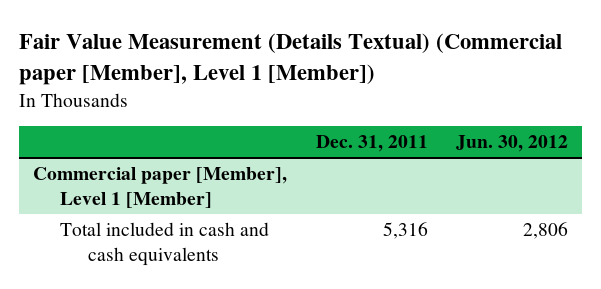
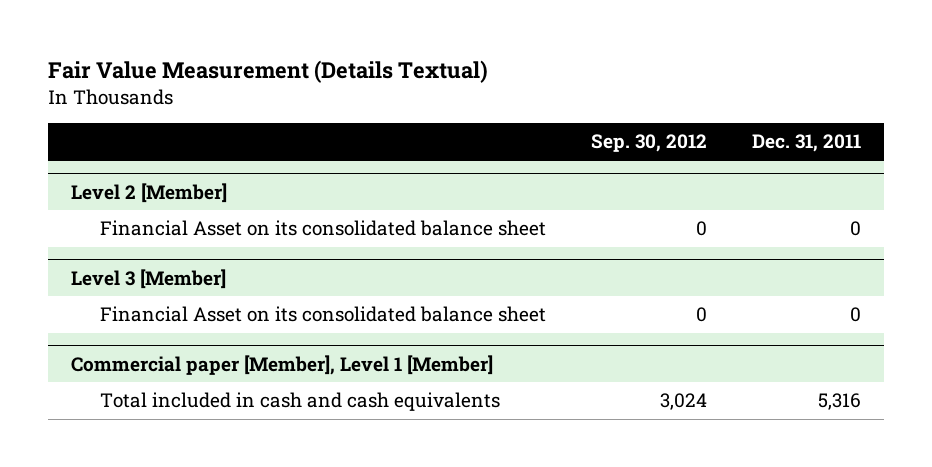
- Fair Value Measurement (Details Textual) (Commercial paper [Member], Level 1 [Member])
+ Fair Value Measurement (Details Textual)
- | Dec. 31, 2011 | Jun. 30, 2012
+ | Sep. 30, 2012 | Dec. 31, 2011
+ Level 2 [Member]
+ Financial Asset on its consolidated balance sheet | 0 | 0
+ Level 3 [Member]
+ Financial Asset on its consolidated balance sheet | 0 | 0

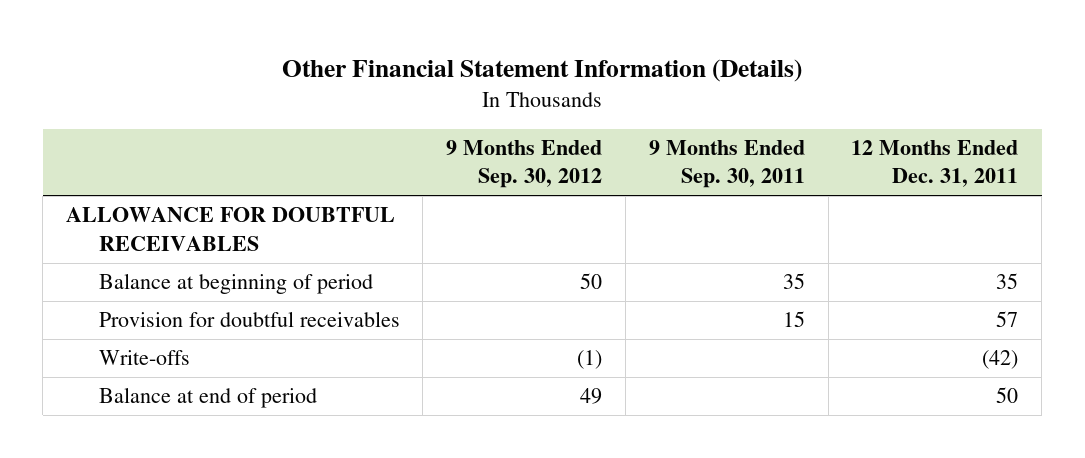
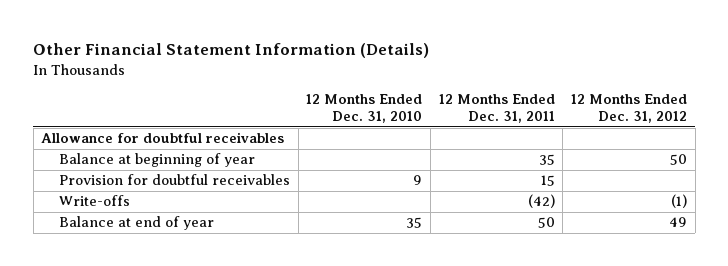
- | 9 Months Ended Sep. 30, 2012 | 9 Months Ended Sep. 30, 2011 | 12 Months Ended Dec. 31, 2011
+ | 12 Months Ended Dec. 31, 2010 | 12 Months Ended Dec. 31, 2011 | 12 Months Ended Dec. 31, 2012
- ALLOWANCE FOR DOUBTFUL RECEIVABLES
- Balance at beginning of period | 50 | 35 | 35
- Provision for doubtful receivables | | 15 | 57
+ Allowance for doubtful receivables
+ Balance at beginning of year | | 35 | 50
+ Provision for doubtful receivables | 9 | 15 |
- Balance at end of period | 49 | | 50
+ Balance at end of year | 35 | 50 | 49

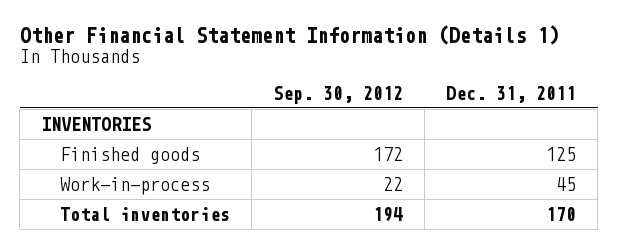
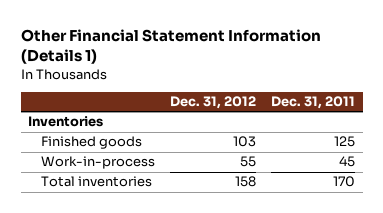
- | Sep. 30, 2012 | Dec. 31, 2011
+ | Dec. 31, 2012 | Dec. 31, 2011
- INVENTORIES
+ Inventories

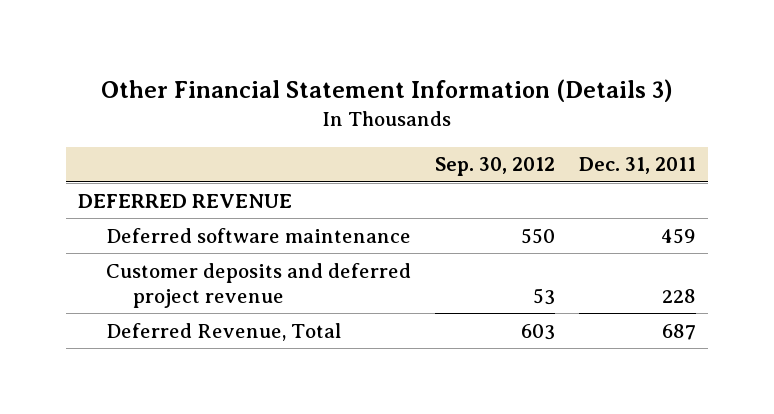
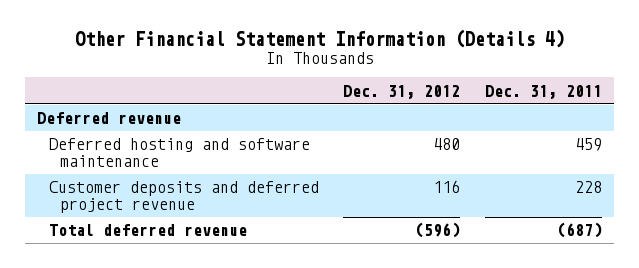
- Other Financial Statement Information (Details 3)
+ Other Financial Statement Information (Details 4)
- | Sep. 30, 2012 | Dec. 31, 2011
+ | Dec. 31, 2012 | Dec. 31, 2011
- DEFERRED REVENUE
- Deferred software maintenance | 550 | 459
+ Deferred revenue
+ Deferred hosting and software maintenance | 480 | 459
- Deferred Revenue, Total | 603 | 687
+ Total deferred revenue | (596) | (687)

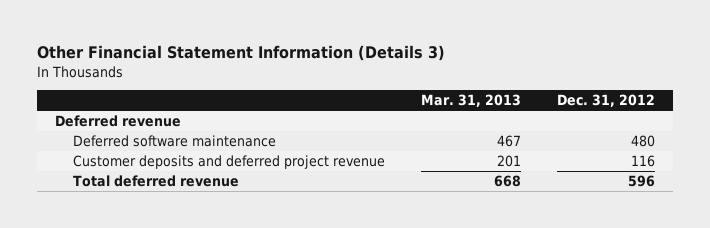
- Other Financial Statement Information (Details 4)
+ Other Financial Statement Information (Details 3)
- | Dec. 31, 2012 | Dec. 31, 2011
+ | Mar. 31, 2013 | Dec. 31, 2012
- Deferred hosting and software maintenance | 480 | 459
+ Deferred software maintenance | 467 | 480
- Total deferred revenue | (596) | (687)
+ Total deferred revenue | 668 | 596

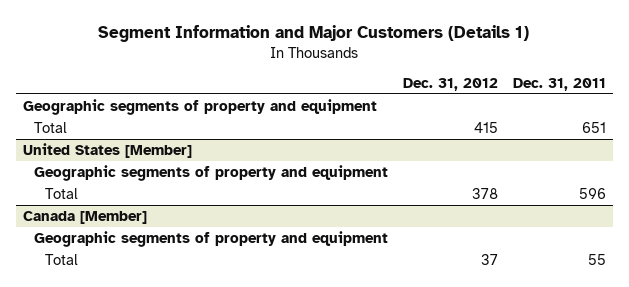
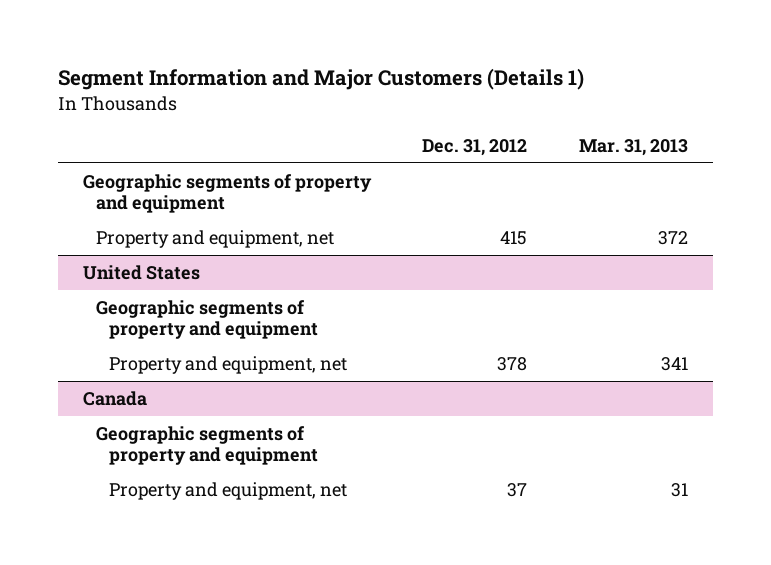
- | Dec. 31, 2012 | Dec. 31, 2011
+ | Dec. 31, 2012 | Mar. 31, 2013
- Total | 415 | 651
- United States [Member]
+ Property and equipment, net | 415 | 372
+ United States
- Total | 378 | 596
- Canada [Member]
+ Property and equipment, net | 378 | 341
+ Canada
- Total | 37 | 55
+ Property and equipment, net | 37 | 31

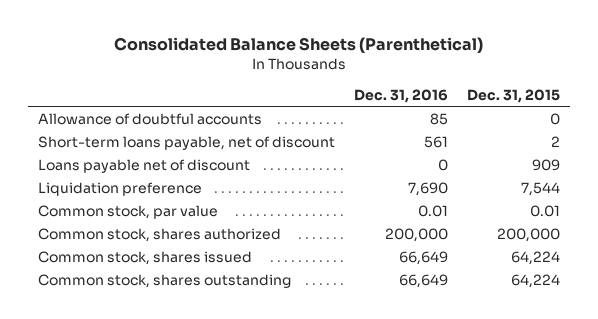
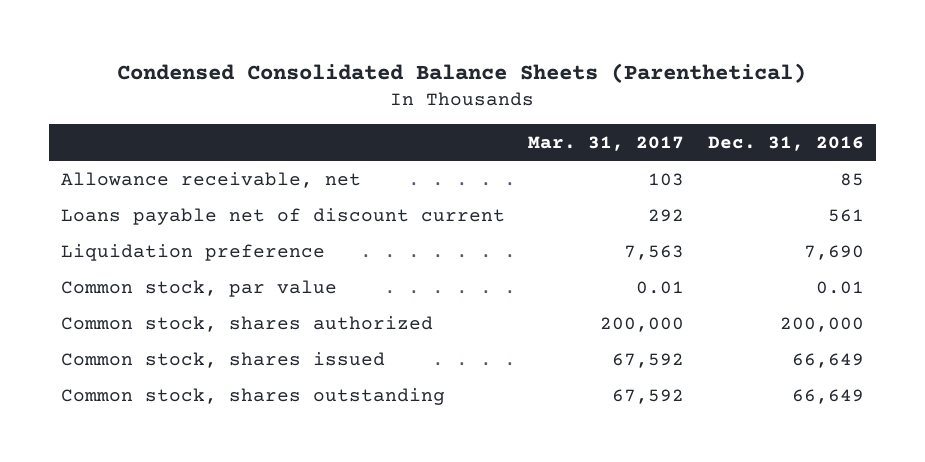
- Consolidated Balance Sheets (Parenthetical)
+ Condensed Consolidated Balance Sheets (Parenthetical)
- | Dec. 31, 2016 | Dec. 31, 2015
+ | Mar. 31, 2017 | Dec. 31, 2016
- Allowance of doubtful accounts | 85 | 0
- Short-term loans payable, net of discount | 561 | 2
- Loans payable net of discount | 0 | 909
+ Allowance receivable, net | 103 | 85
+ Loans payable net of discount current | 292 | 561

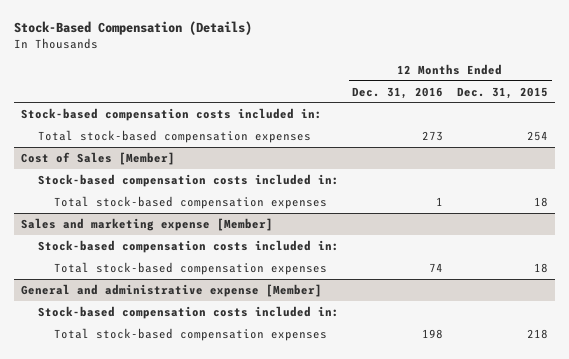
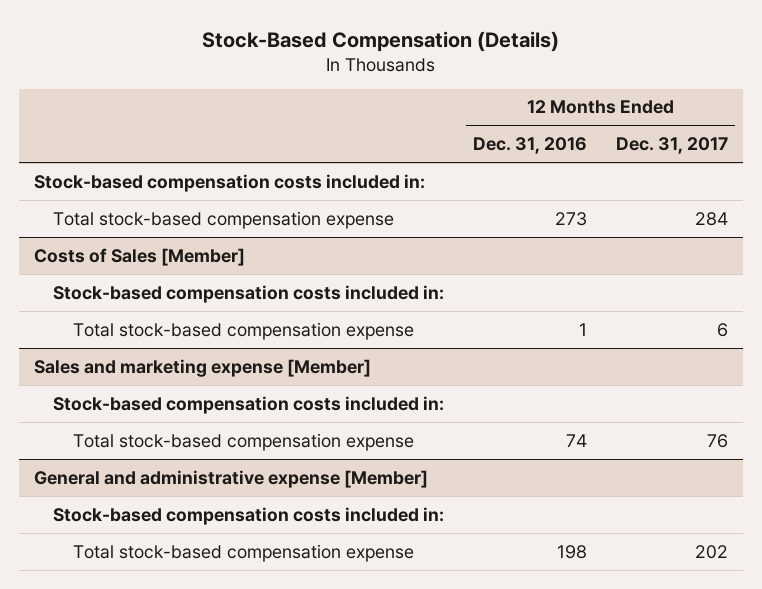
- | 12 Months Ended Dec. 31, 2016 | 12 Months Ended Dec. 31, 2015
+ | 12 Months Ended Dec. 31, 2016 | 12 Months Ended Dec. 31, 2017
- Total stock-based compensation expenses | 273 | 254
- Cost of Sales [Member]
+ Total stock-based compensation expense | 273 | 284
+ Costs of Sales [Member]
- Total stock-based compensation expenses | 1 | 18
+ Total stock-based compensation expense | 1 | 6
@ Sales and marketing expense [Member]
- Total stock-based compensation expenses | 74 | 18
+ Total stock-based compensation expense | 74 | 76
@ General and administrative expense [Member]
- Total stock-based compensation expenses | 198 | 218
+ Total stock-based compensation expense | 198 | 202

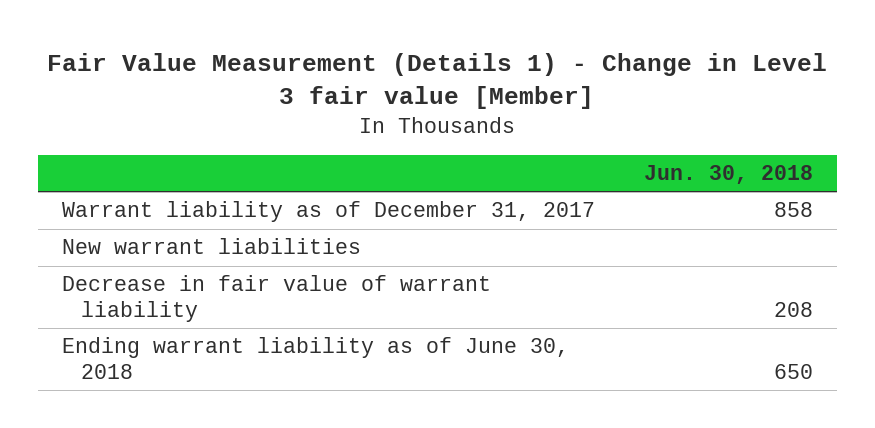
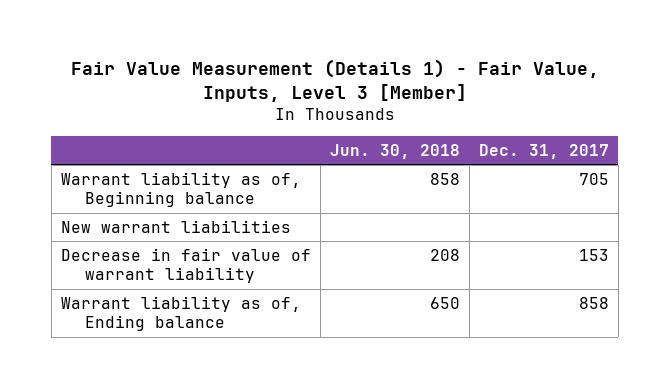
- Fair Value Measurement (Details 1) - Change in Level 3 fair value [Member]
+ Fair Value Measurement (Details 1) - Fair Value, Inputs, Level 3 [Member]
- | Jun. 30, 2018
+ | Jun. 30, 2018 | Dec. 31, 2017
- Warrant liability as of December 31, 2017 | 858
+ Warrant liability as of, Beginning balance | 858 | 705
- Ending warrant liability as of June 30, 2018 | 650
+ Warrant liability as of, Ending balance | 650 | 858

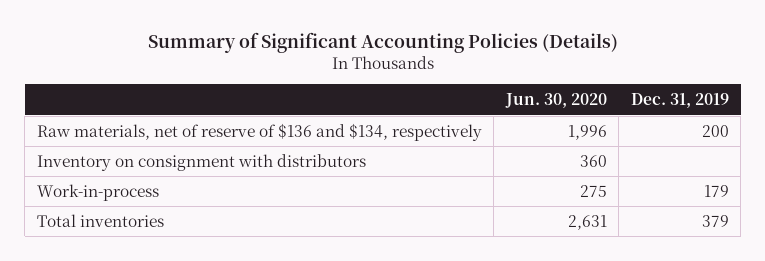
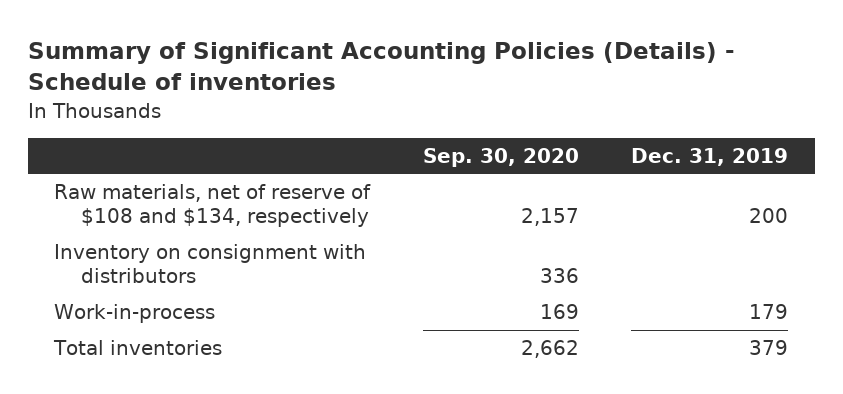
- Summary of Significant Accounting Policies (Details)
+ Summary of Significant Accounting Policies (Details) - Schedule of inventories
- | Jun. 30, 2020 | Dec. 31, 2019
+ | Sep. 30, 2020 | Dec. 31, 2019
- Raw materials, net of reserve of $136 and $134, respectively | 1,996 | 200
+ Raw materials, net of reserve of $108 and $134, respectively | 2,157 | 200

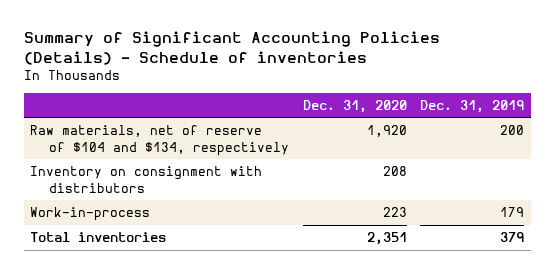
- | Sep. 30, 2020 | Dec. 31, 2019
+ | Dec. 31, 2020 | Dec. 31, 2019
- Raw materials, net of reserve of $108 and $134, respectively | 2,157 | 200
+ Raw materials, net of reserve of $104 and $134, respectively | 1,920 | 200

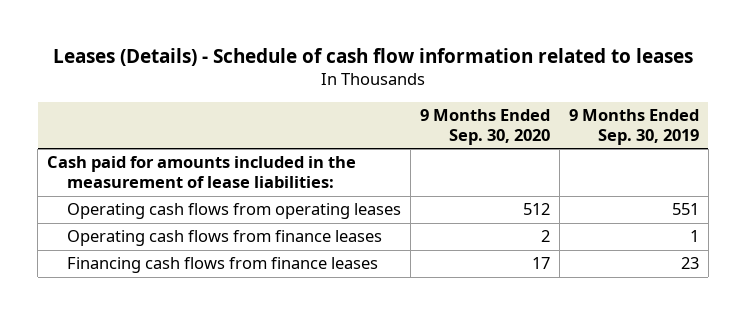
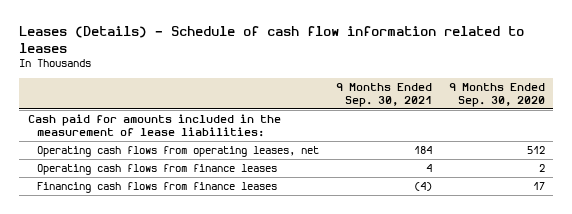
- | 9 Months Ended Sep. 30, 2020 | 9 Months Ended Sep. 30, 2019
+ | 9 Months Ended Sep. 30, 2021 | 9 Months Ended Sep. 30, 2020
- Operating cash flows from operating leases | 512 | 551
+ Operating cash flows from operating leases, net | 184 | 512

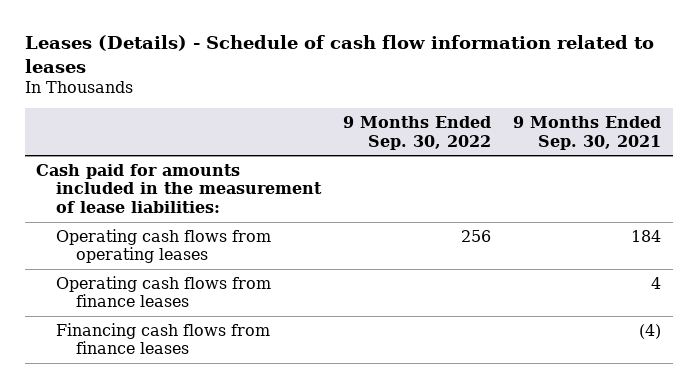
- | 9 Months Ended Sep. 30, 2021 | 9 Months Ended Sep. 30, 2020
+ | 9 Months Ended Sep. 30, 2022 | 9 Months Ended Sep. 30, 2021
- Operating cash flows from operating leases, net | 184 | 512
+ Operating cash flows from operating leases | 256 | 184

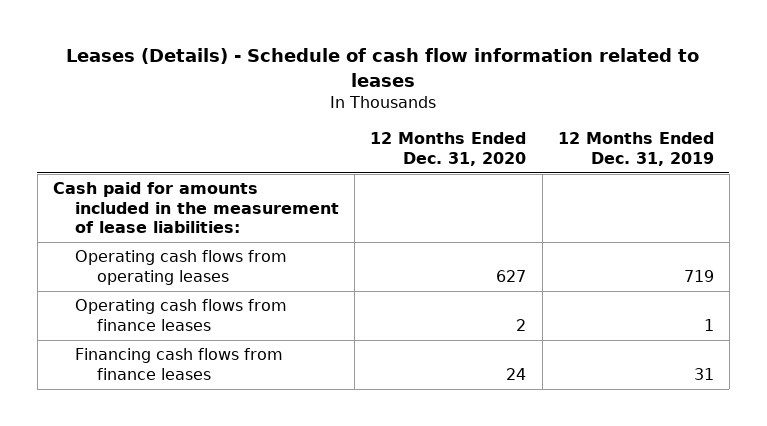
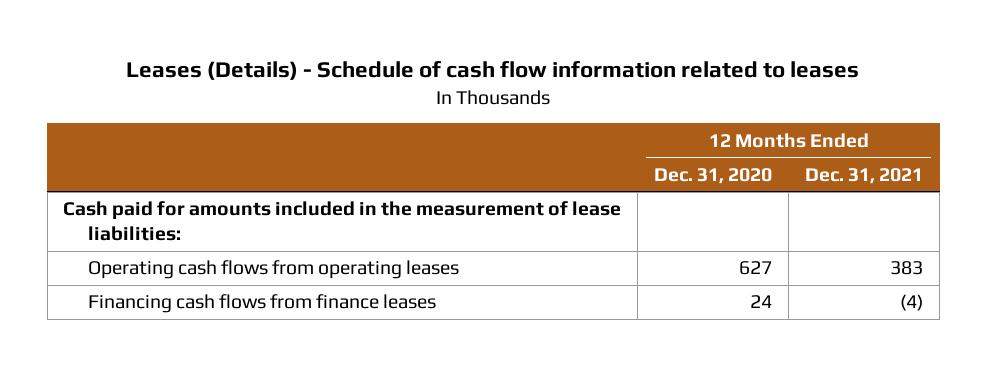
- | 12 Months Ended Dec. 31, 2020 | 12 Months Ended Dec. 31, 2019
+ | 12 Months Ended Dec. 31, 2020 | 12 Months Ended Dec. 31, 2021
- Operating cash flows from finance leases | 2 | 1

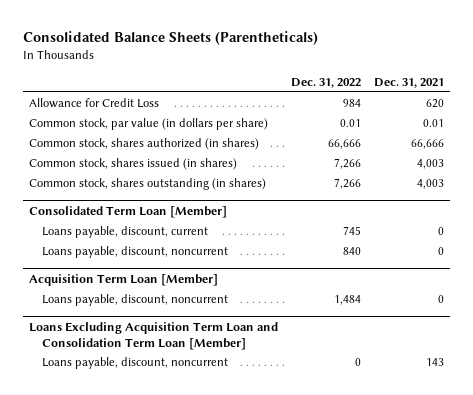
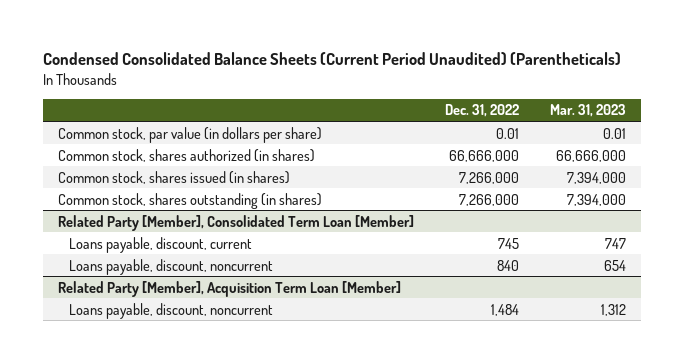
- Consolidated Balance Sheets (Parentheticals)
+ Condensed Consolidated Balance Sheets (Current Period Unaudited) (Parentheticals)
- | Dec. 31, 2022 | Dec. 31, 2021
+ | Dec. 31, 2022 | Mar. 31, 2023
- Allowance for Credit Loss | 984 | 620
- Common stock, shares authorized (in shares) | 66,666 | 66,666
- Common stock, shares issued (in shares) | 7,266 | 4,003
- Common stock, shares outstanding (in shares) | 7,266 | 4,003
- Consolidated Term Loan [Member]
+ Common stock, shares authorized (in shares) | 66,666,000 | 66,666,000
+ Common stock, shares issued (in shares) | 7,266,000 | 7,394,000
+ Common stock, shares outstanding (in shares) | 7,266,000 | 7,394,000
+ Related Party [Member], Consolidated Term Loan [Member]
- Acquisition Term Loan [Member]
+ Related Party [Member], Acquisition Term Loan [Member]
- Loans Excluding Acquisition Term Loan and Consolidation Term Loan [Member]
- Loans payable, discount, noncurrent | 0 | 143

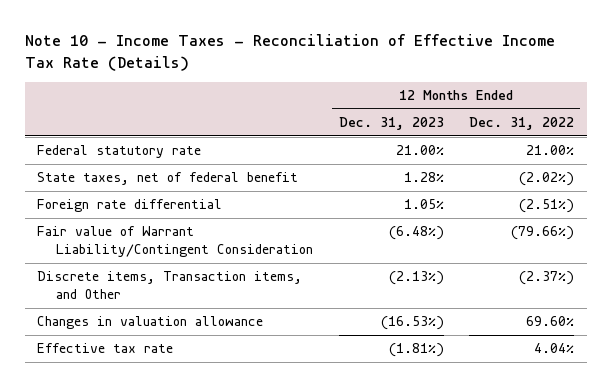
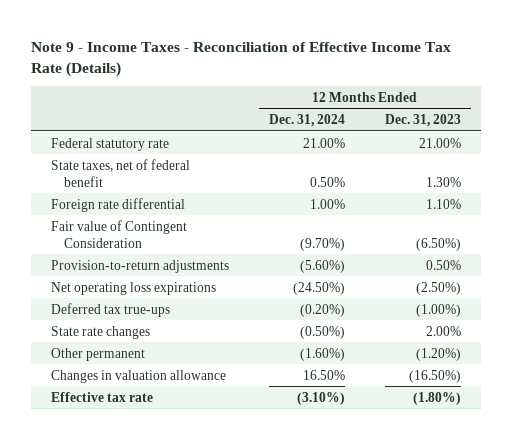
- Note 10 - Income Taxes - Reconciliation of Effective Income Tax Rate (Details)
+ Note 9 - Income Taxes - Reconciliation of Effective Income Tax Rate (Details)
- | 12 Months Ended Dec. 31, 2023 | 12 Months Ended Dec. 31, 2022
+ | 12 Months Ended Dec. 31, 2024 | 12 Months Ended Dec. 31, 2023
- State taxes, net of federal benefit | 1.28% | (2.02%)
- Foreign rate differential | 1.05% | (2.51%)
- Fair value of Warrant Liability/Contingent Consideration | (6.48%) | (79.66%)
- Discrete items, Transaction items, and Other | (2.13%) | (2.37%)
- Changes in valuation allowance | (16.53%) | 69.60%
- Effective tax rate | (1.81%) | 4.04%
+ State taxes, net of federal benefit | 0.50% | 1.30%
+ Foreign rate differential | 1.00% | 1.10%
+ Fair value of Contingent Consideration | (9.70%) | (6.50%)
+ Provision-to-return adjustments | (5.60%) | 0.50%
+ Net operating loss expirations | (24.50%) | (2.50%)
+ Deferred tax true-ups | (0.20%) | (1.00%)
+ State rate changes | (0.50%) | 2.00%
+ Other permanent | (1.60%) | (1.20%)
+ Changes in valuation allowance | 16.50% | (16.50%)
+ Effective tax rate | (3.10%) | (1.80%)

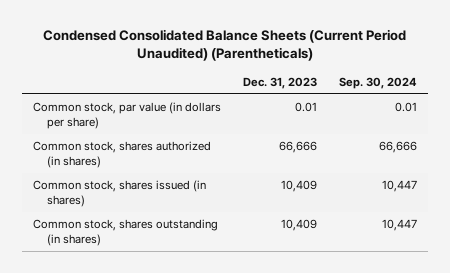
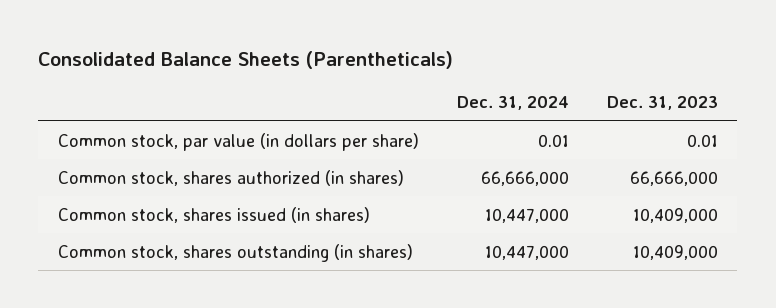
- Condensed Consolidated Balance Sheets (Current Period Unaudited) (Parentheticals)
+ Consolidated Balance Sheets (Parentheticals)
- | Dec. 31, 2023 | Sep. 30, 2024
+ | Dec. 31, 2024 | Dec. 31, 2023
- Common stock, shares authorized (in shares) | 66,666 | 66,666
- Common stock, shares issued (in shares) | 10,409 | 10,447
- Common stock, shares outstanding (in shares) | 10,409 | 10,447
+ Common stock, shares authorized (in shares) | 66,666,000 | 66,666,000
+ Common stock, shares issued (in shares) | 10,447,000 | 10,409,000
+ Common stock, shares outstanding (in shares) | 10,447,000 | 10,409,000

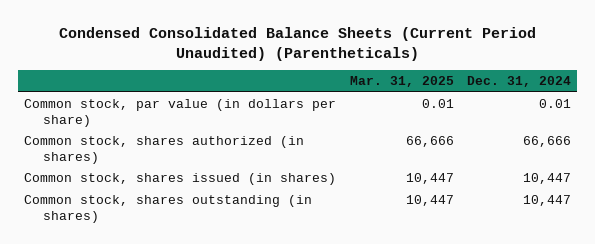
- Consolidated Balance Sheets (Parentheticals)
+ Condensed Consolidated Balance Sheets (Current Period Unaudited) (Parentheticals)
- | Dec. 31, 2024 | Dec. 31, 2023
+ | Mar. 31, 2025 | Dec. 31, 2024
- Common stock, shares authorized (in shares) | 66,666,000 | 66,666,000
- Common stock, shares issued (in shares) | 10,447,000 | 10,409,000
- Common stock, shares outstanding (in shares) | 10,447,000 | 10,409,000
+ Common stock, shares authorized (in shares) | 66,666 | 66,666
+ Common stock, shares issued (in shares) | 10,447 | 10,447
+ Common stock, shares outstanding (in shares) | 10,447 | 10,447

